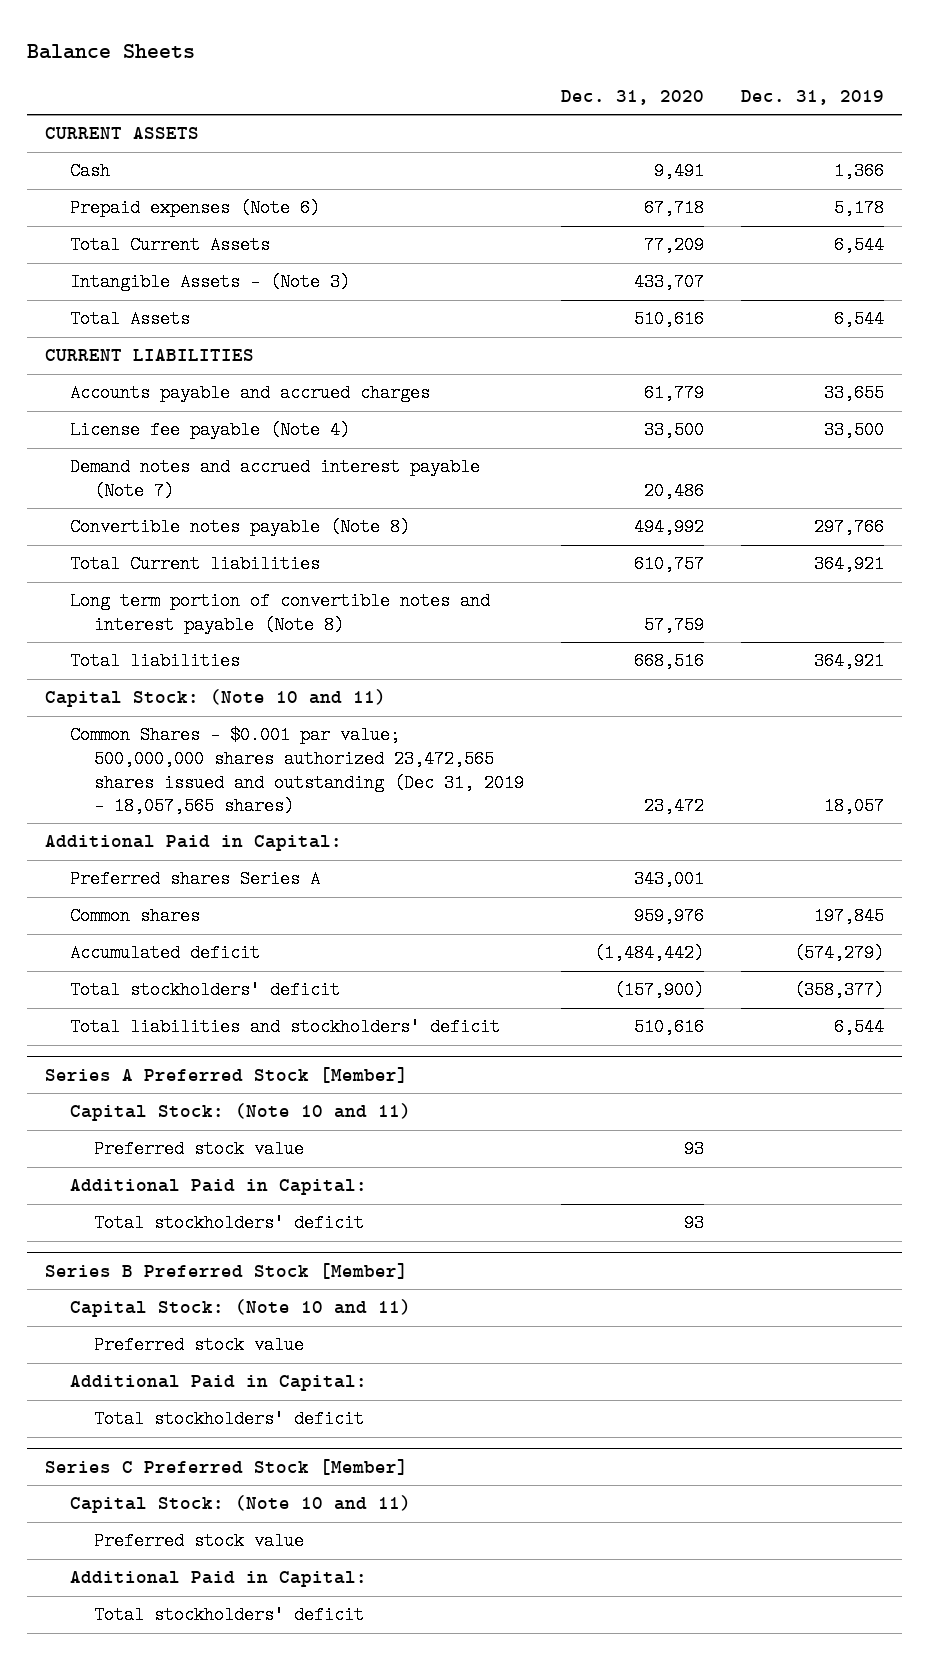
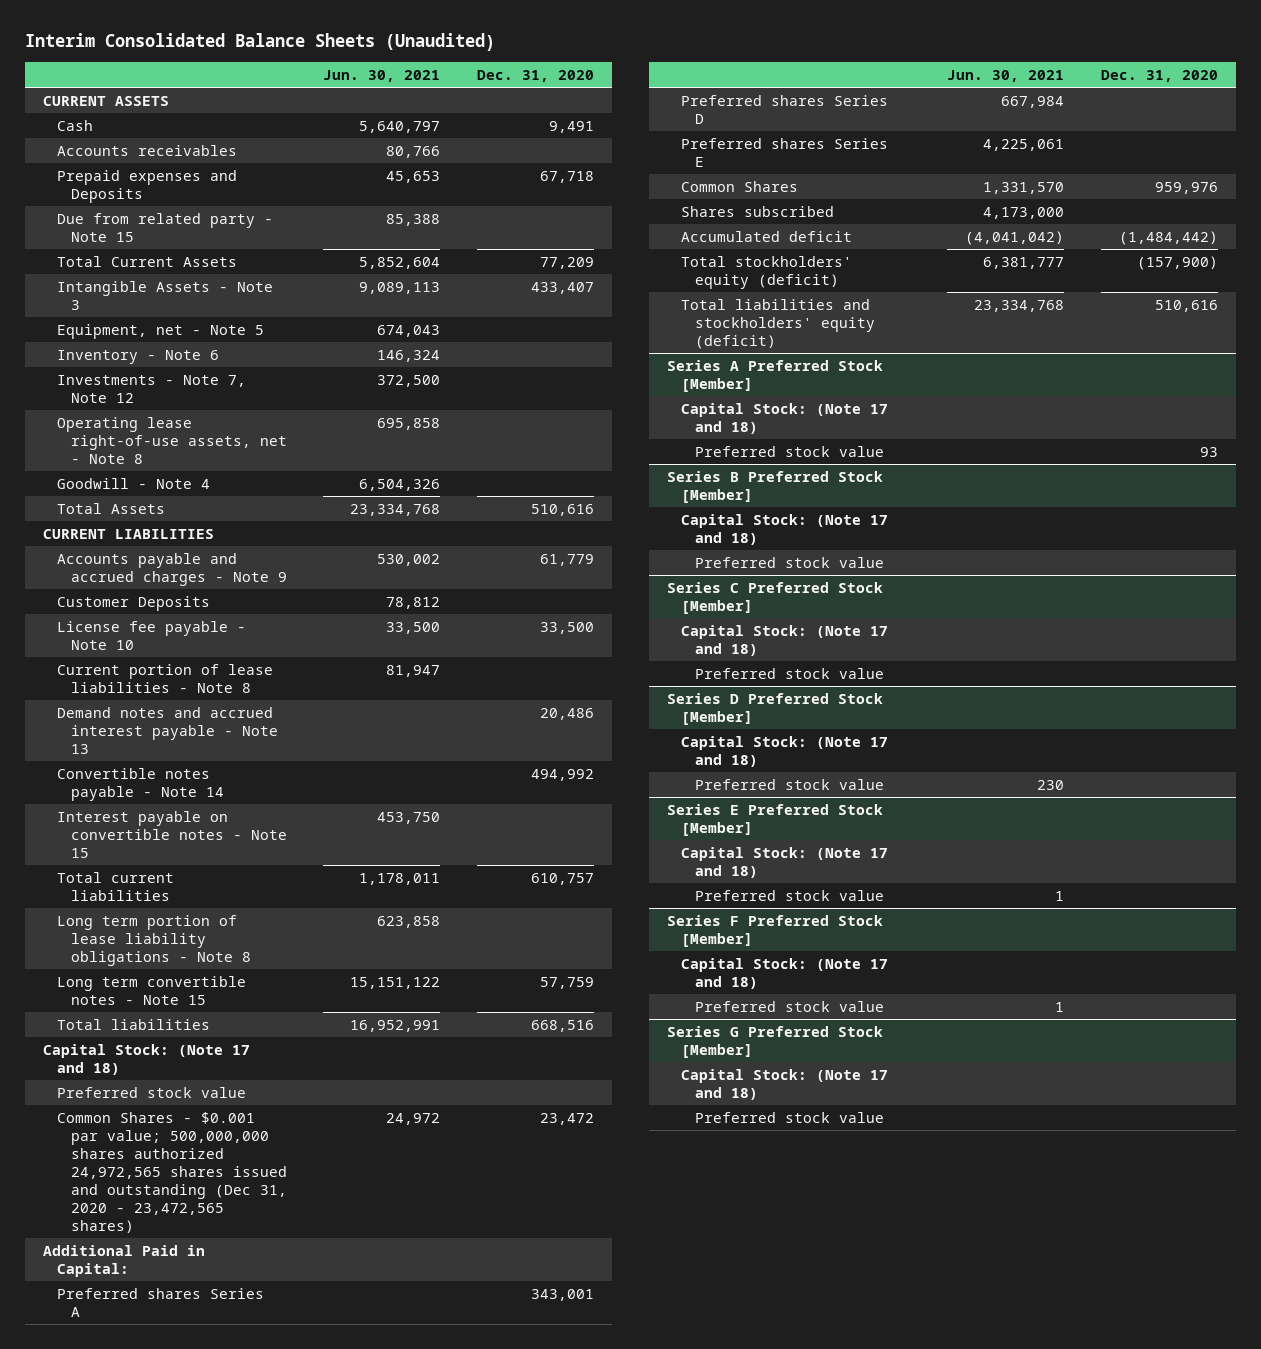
- Balance Sheets
+ Interim Consolidated Balance Sheets (Unaudited)
- | Dec. 31, 2020 | Dec. 31, 2019
+ | Jun. 30, 2021 | Dec. 31, 2020
- Prepaid expenses (Note 6) | 67,718 | 5,178
+ Accounts receivables | 80,766 |
+ Prepaid expenses and Deposits | 45,653 | 67,718
+ Due from related party - Note 15 | 85,388 |
- Intangible Assets - (Note 3) | 433,707 |
+ Intangible Assets - Note 3 | 9,089,113 | 433,407
+ Equipment, net - Note 5 | 674,043 |
+ Inventory - Note 6 | 146,324 |
+ Investments - Note 7, Note 12 | 372,500 |
+ Operating lease right-of-use assets, net - Note 8 | 695,858 |
+ Goodwill - Note 4 | 6,504,326 |
- Accounts payable and accrued charges | 61,779 | 33,655
- License fee payable (Note 4) | 33,500 | 33,500
- Demand notes and accrued interest payable (Note 7) | 20,486 |
- Convertible notes payable (Note 8) | 494,992 | 297,766
- Total Current liabilities | 610,757 | 364,921
- Long term portion of convertible notes and interest payable (Note 8) | 57,759 |
+ Accounts payable and accrued charges - Note 9 | 530,002 | 61,779
+ Customer Deposits | 78,812 |
+ License fee payable - Note 10 | 33,500 | 33,500
+ Current portion of lease liabilities - Note 8 | 81,947 |
+ Demand notes and accrued interest payable - Note 13 | | 20,486
+ Convertible notes payable - Note 14 | | 494,992
+ Interest payable on convertible notes - Note 15 | 453,750 |
+ Total current liabilities | 1,178,011 | 610,757
+ Long term portion of lease liability obligations - Note 8 | 623,858 |
+ Long term convertible notes - Note 15 | 15,151,122 | 57,759
- Capital Stock: (Note 10 and 11)
- Common Shares - $0.001 par value; 500,000,000 shares authorized 23,472,565 shares issued and outstanding (Dec 31, 2019 - 18,057,565 shares) | 23,472 | 18,057
+ Capital Stock: (Note 17 and 18)
+ Preferred stock value
+ Common Shares - $0.001 par value; 500,000,000 shares authorized 24,972,565 shares issued and outstanding (Dec 31, 2020 - 23,472,565 shares) | 24,972 | 23,472
- Common shares | 959,976 | 197,845
+ Preferred shares Series D | 667,984 |
+ Preferred shares Series E | 4,225,061 |
+ Common Shares | 1,331,570 | 959,976
+ Shares subscribed | 4,173,000 |
- Total stockholders' deficit | (157,900) | (358,377)
- Total liabilities and stockholders' deficit | 510,616 | 6,544
+ Total stockholders' equity (deficit) | 6,381,777 | (157,900)
+ Total liabilities and stockholders' equity (deficit) | 23,334,768 | 510,616
@ Series A Preferred Stock [Member]
- Capital Stock: (Note 10 and 11)
+ Capital Stock: (Note 17 and 18)
- Additional Paid in Capital:
- Total stockholders' deficit | 93 |
@ Series B Preferred Stock [Member]
- Capital Stock: (Note 10 and 11)
+ Capital Stock: (Note 17 and 18)
- Additional Paid in Capital:
- Total stockholders' deficit
@ Series C Preferred Stock [Member]
- Capital Stock: (Note 10 and 11)
+ Capital Stock: (Note 17 and 18)
- Additional Paid in Capital:
- Total stockholders' deficit
+ Series D Preferred Stock [Member]
+ Capital Stock: (Note 17 and 18)
+ Preferred stock value | 230 |
+ Series E Preferred Stock [Member]
+ Capital Stock: (Note 17 and 18)
+ Preferred stock value | 1 |
+ Series F Preferred Stock [Member]
+ Capital Stock: (Note 17 and 18)
+ Preferred stock value | 1 |
+ Series G Preferred Stock [Member]
+ Capital Stock: (Note 17 and 18)
+ Preferred stock value

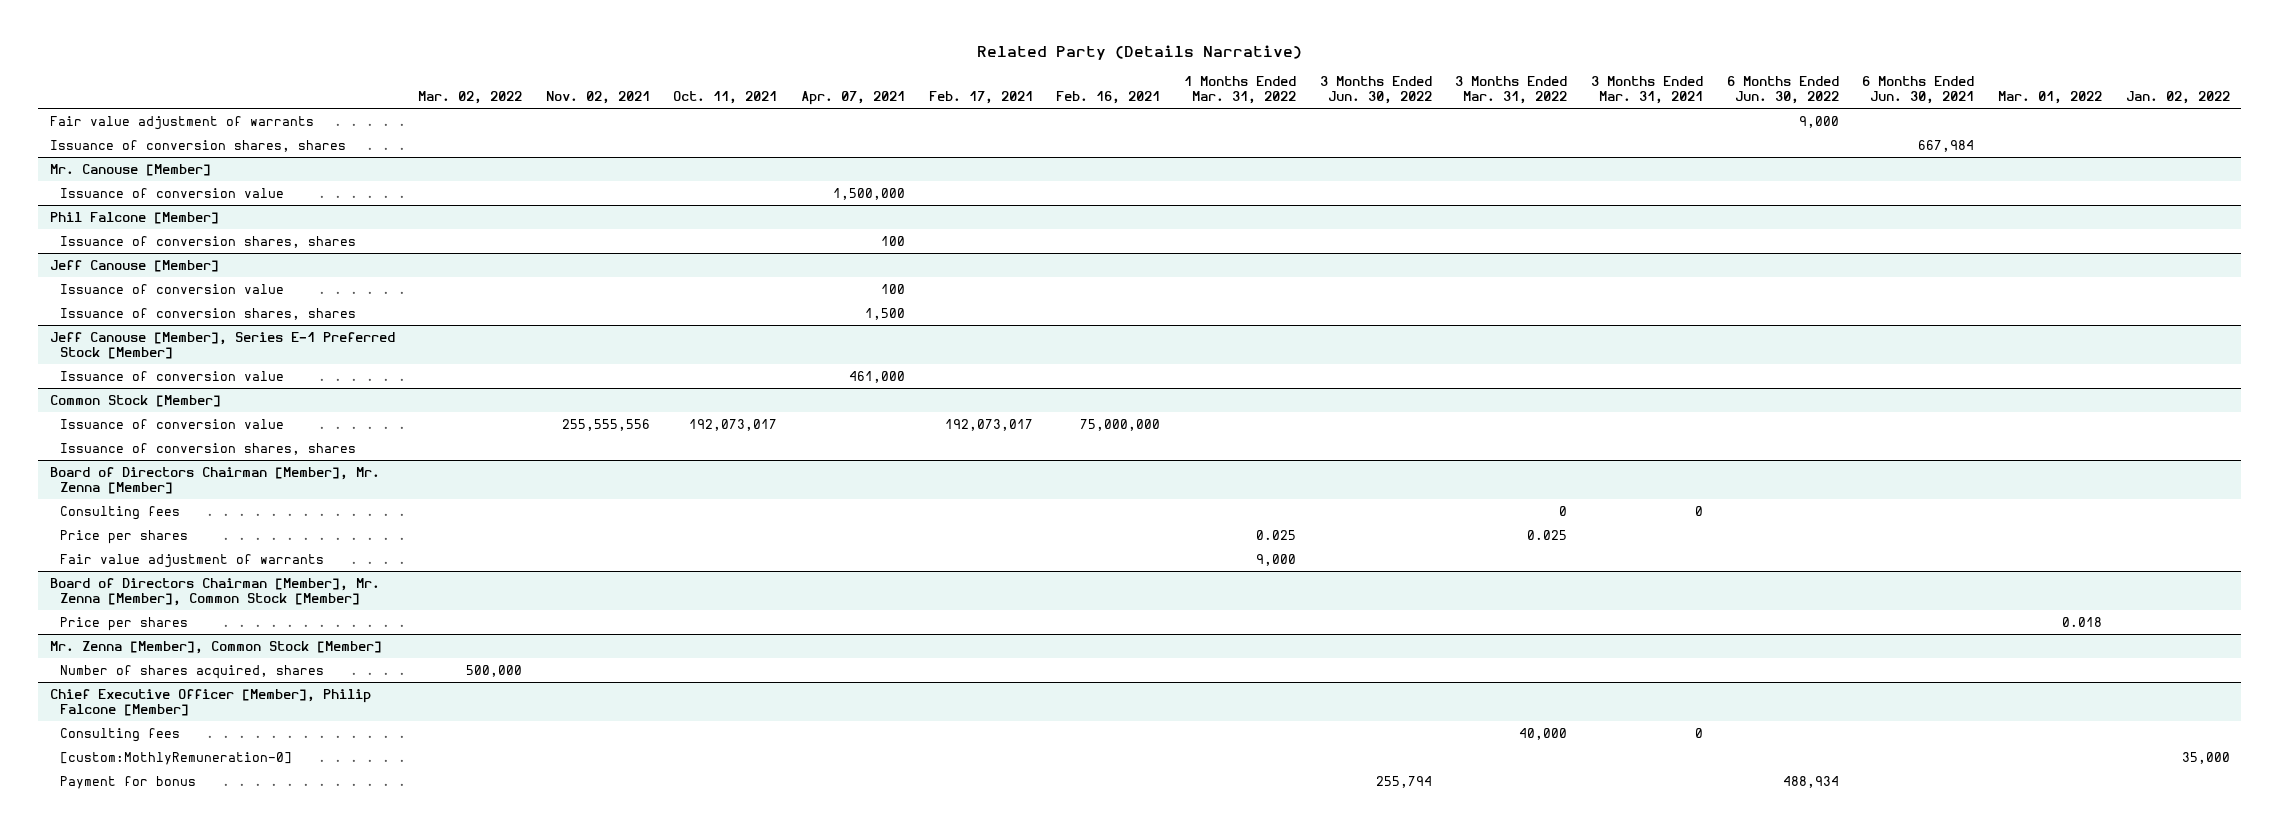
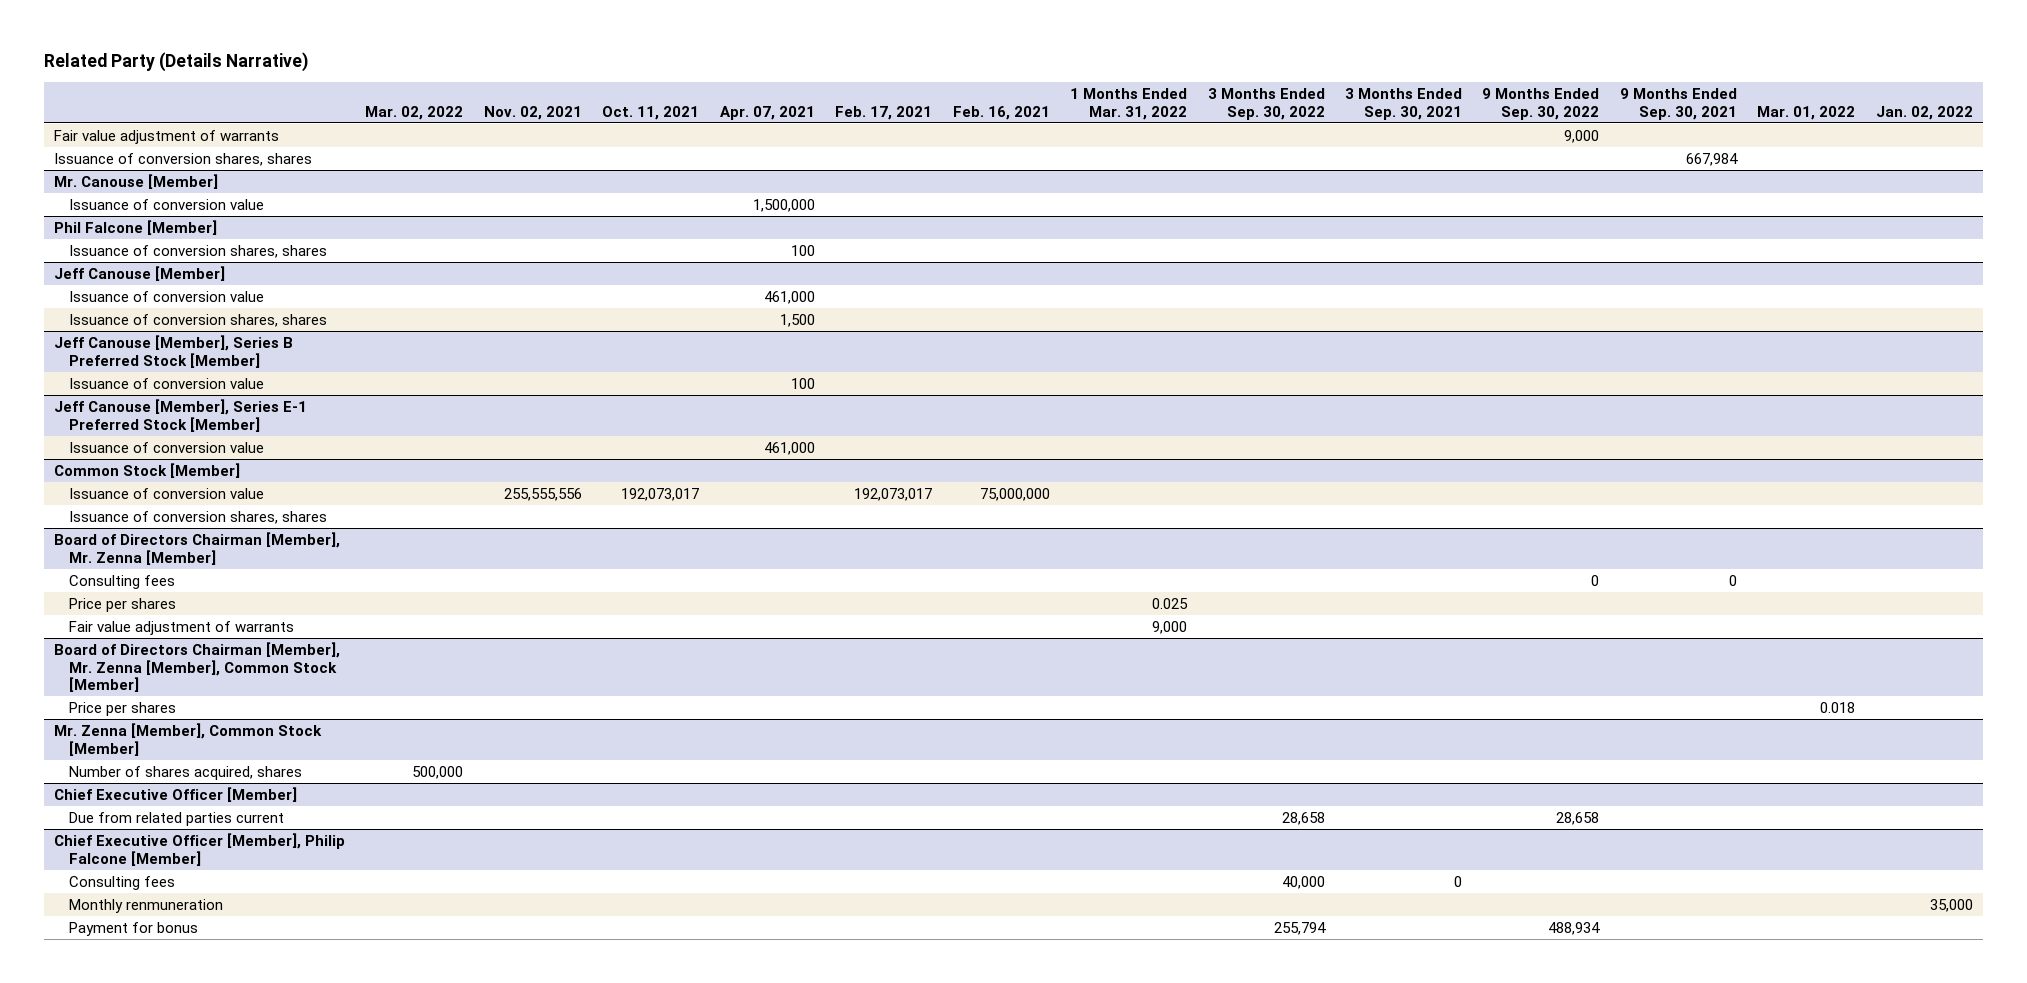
- | Mar. 02, 2022 | Nov. 02, 2021 | Oct. 11, 2021 | Apr. 07, 2021 | Feb. 17, 2021 | Feb. 16, 2021 | 1 Months Ended Mar. 31, 2022 | 3 Months Ended Jun. 30, 2022 | 3 Months Ended Mar. 31, 2022 | 3 Months Ended Mar. 31, 2021 | 6 Months Ended Jun. 30, 2022 | 6 Months Ended Jun. 30, 2021 | Mar. 01, 2022 | Jan. 02, 2022
+ | Mar. 02, 2022 | Nov. 02, 2021 | Oct. 11, 2021 | Apr. 07, 2021 | Feb. 17, 2021 | Feb. 16, 2021 | 1 Months Ended Mar. 31, 2022 | 3 Months Ended Sep. 30, 2022 | 3 Months Ended Sep. 30, 2021 | 9 Months Ended Sep. 30, 2022 | 9 Months Ended Sep. 30, 2021 | Mar. 01, 2022 | Jan. 02, 2022
@ Jeff Canouse [Member]
- Issuance of conversion value | | | | 100 | | | | | | | | | |
+ Issuance of conversion value | | | | 461,000 | | | | | | | | |
+ Jeff Canouse [Member], Series B Preferred Stock [Member]
+ Issuance of conversion value | | | | 100 | | | | | | | | |
+ Chief Executive Officer [Member]
+ Due from related parties current | | | | | | | | 28,658 | | 28,658 | | |
@ Chief Executive Officer [Member], Philip Falcone [Member]
- [custom:MothlyRemuneration-0] | | | | | | | | | | | | | | 35,000
+ Monthly renmuneration | | | | | | | | | | | | | 35,000

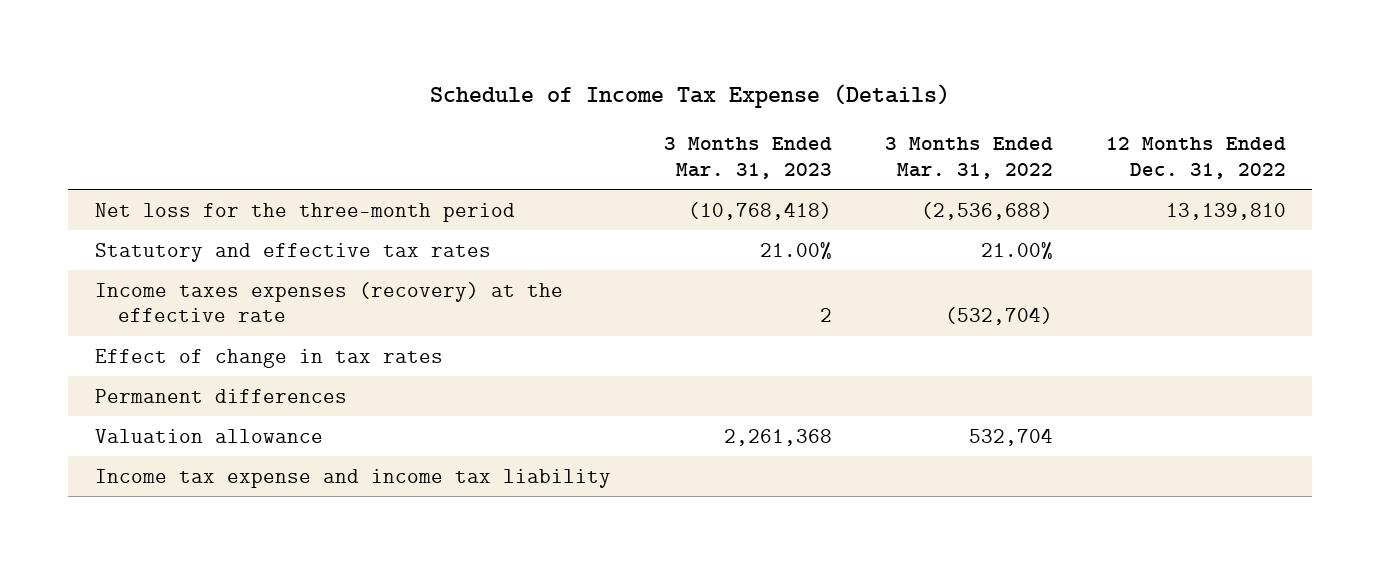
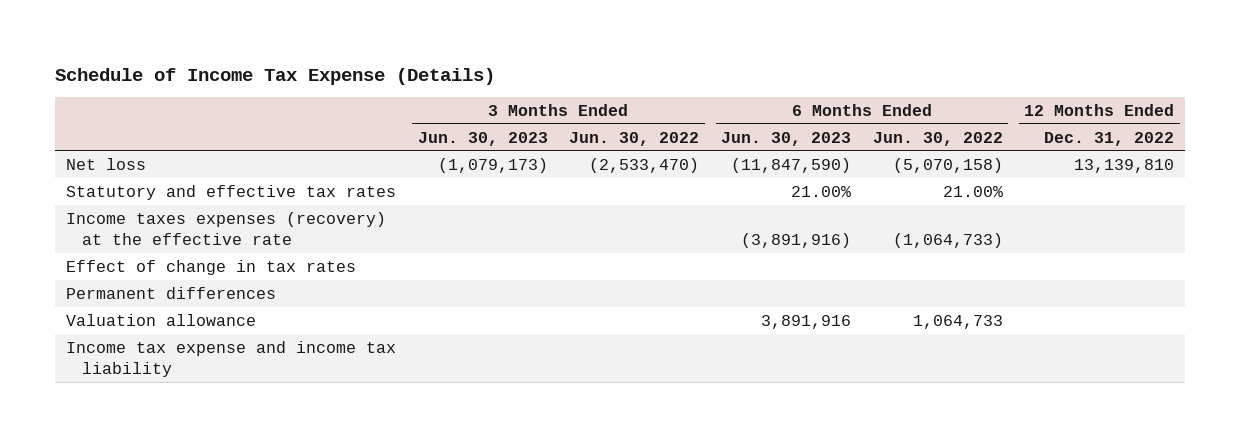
- | 3 Months Ended Mar. 31, 2023 | 3 Months Ended Mar. 31, 2022 | 12 Months Ended Dec. 31, 2022
+ | 3 Months Ended Jun. 30, 2023 | 3 Months Ended Jun. 30, 2022 | 6 Months Ended Jun. 30, 2023 | 6 Months Ended Jun. 30, 2022 | 12 Months Ended Dec. 31, 2022
- Net loss for the three-month period | (10,768,418) | (2,536,688) | 13,139,810
+ Net loss | (1,079,173) | (2,533,470) | (11,847,590) | (5,070,158) | 13,139,810

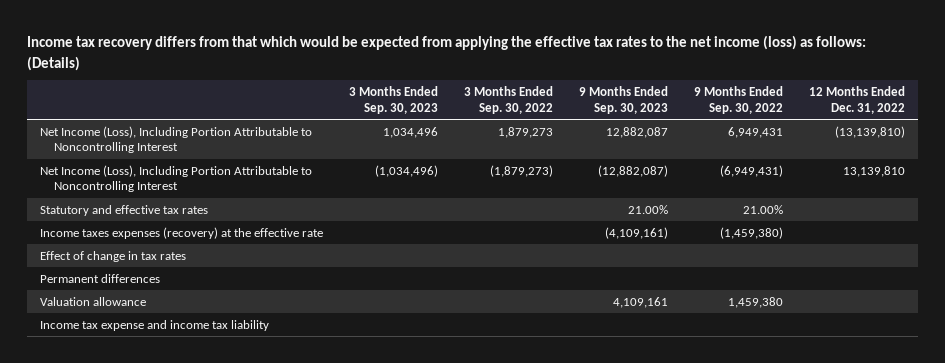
- Schedule of Income Tax Expense (Details)
+ Income tax recovery differs from that which would be expected from applying the effective tax rates to the net income (loss) as follows: (Details)
- | 3 Months Ended Jun. 30, 2023 | 3 Months Ended Jun. 30, 2022 | 6 Months Ended Jun. 30, 2023 | 6 Months Ended Jun. 30, 2022 | 12 Months Ended Dec. 31, 2022
+ | 3 Months Ended Sep. 30, 2023 | 3 Months Ended Sep. 30, 2022 | 9 Months Ended Sep. 30, 2023 | 9 Months Ended Sep. 30, 2022 | 12 Months Ended Dec. 31, 2022
- Net loss | (1,079,173) | (2,533,470) | (11,847,590) | (5,070,158) | 13,139,810
+ Net Income (Loss), Including Portion Attributable to Noncontrolling Interest | 1,034,496 | 1,879,273 | 12,882,087 | 6,949,431 | (13,139,810)
+ Net Income (Loss), Including Portion Attributable to Noncontrolling Interest | (1,034,496) | (1,879,273) | (12,882,087) | (6,949,431) | 13,139,810

